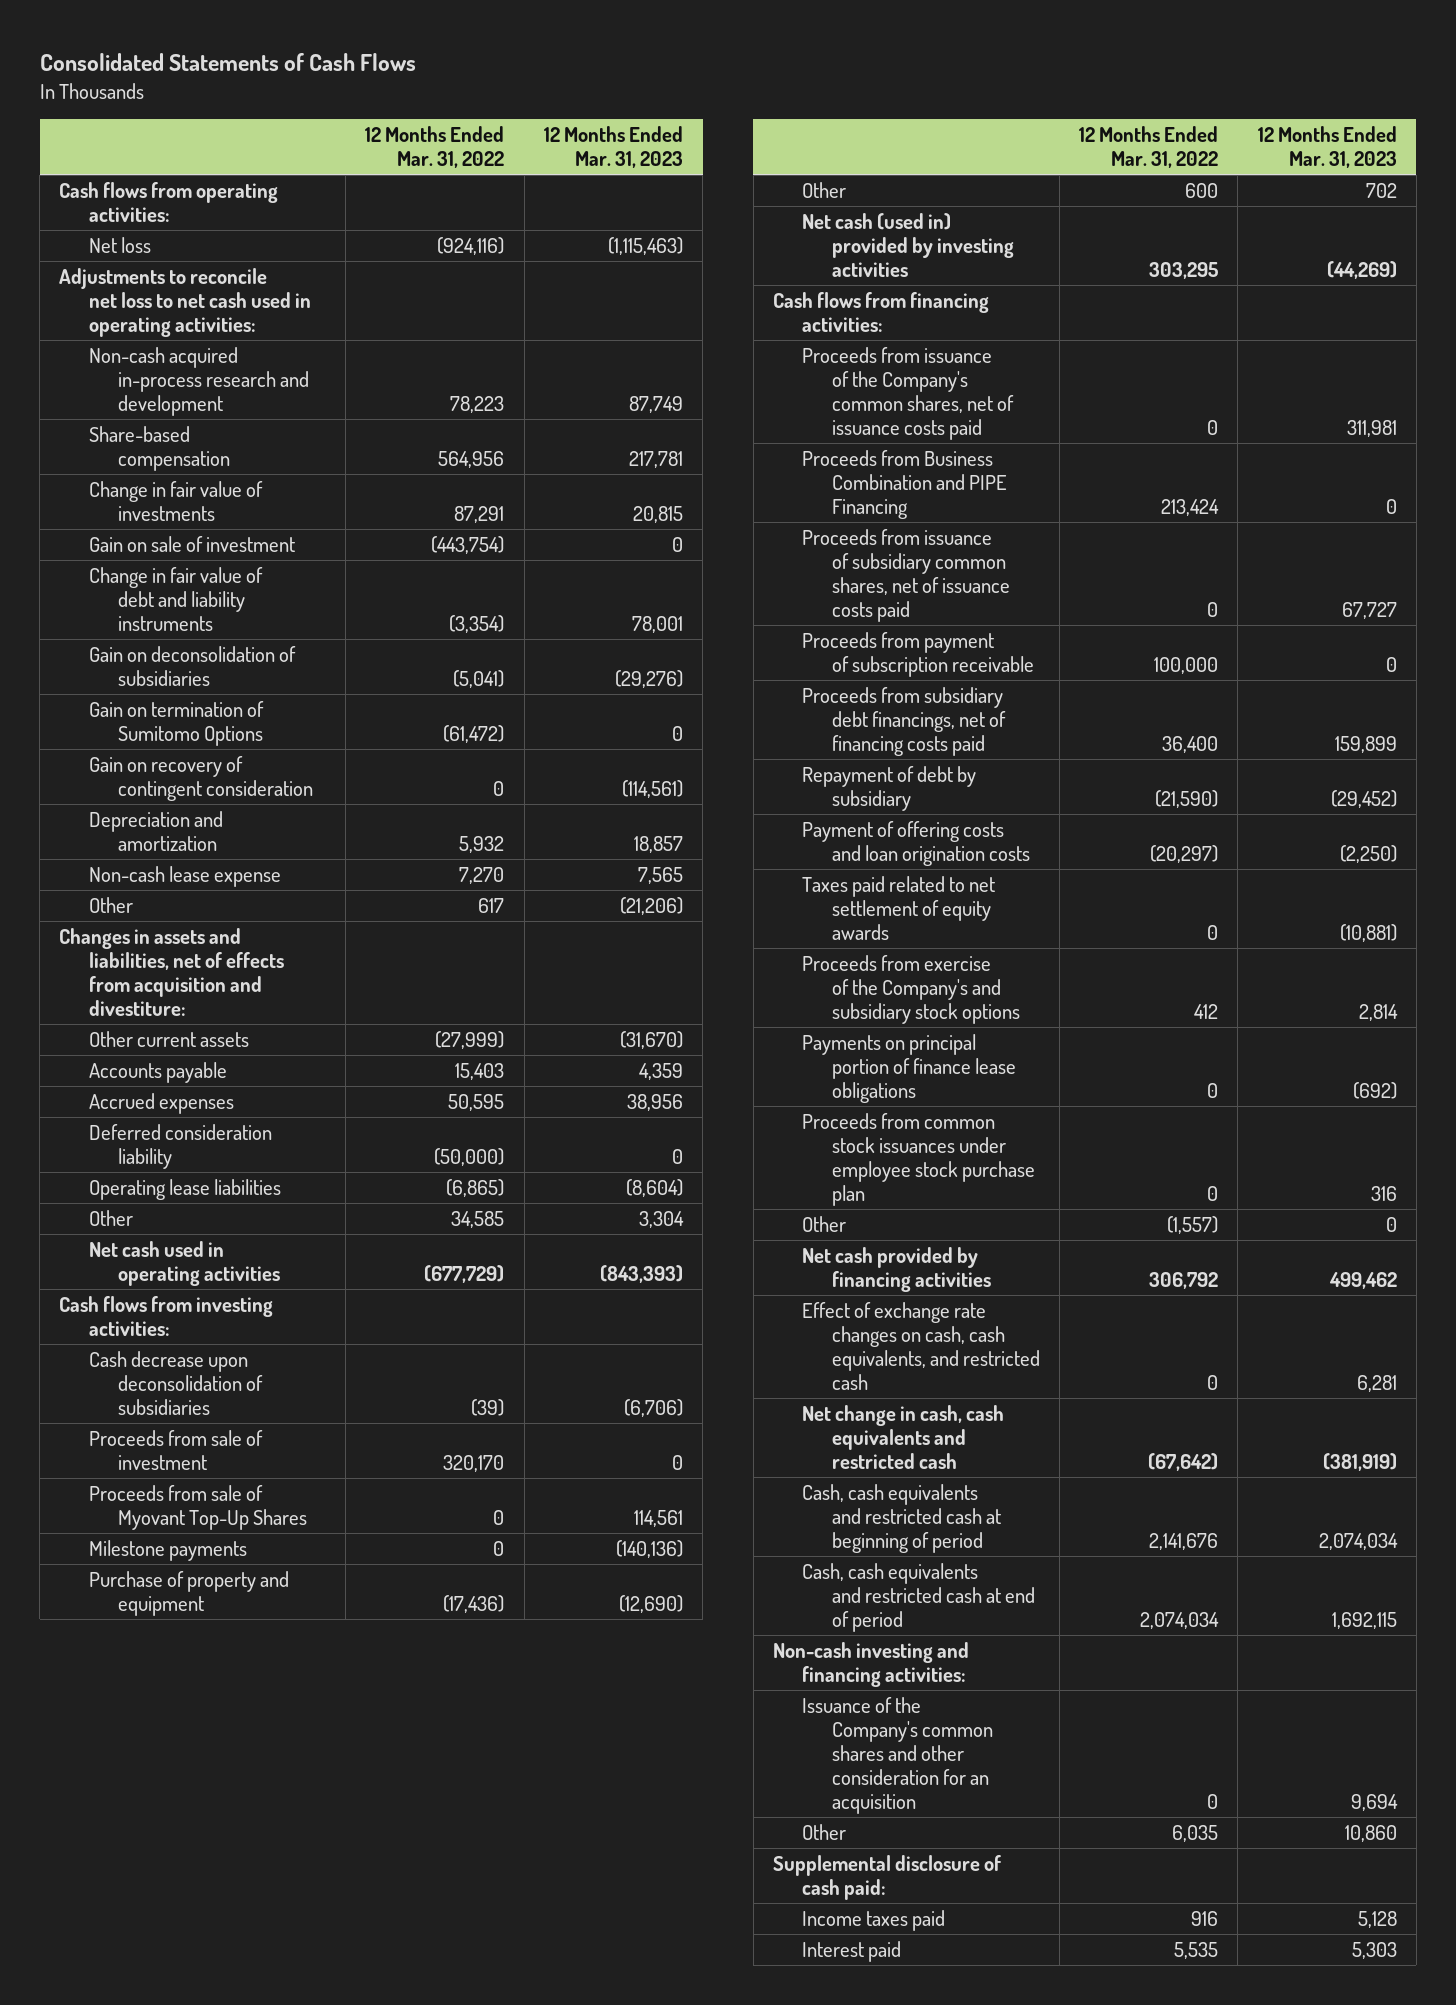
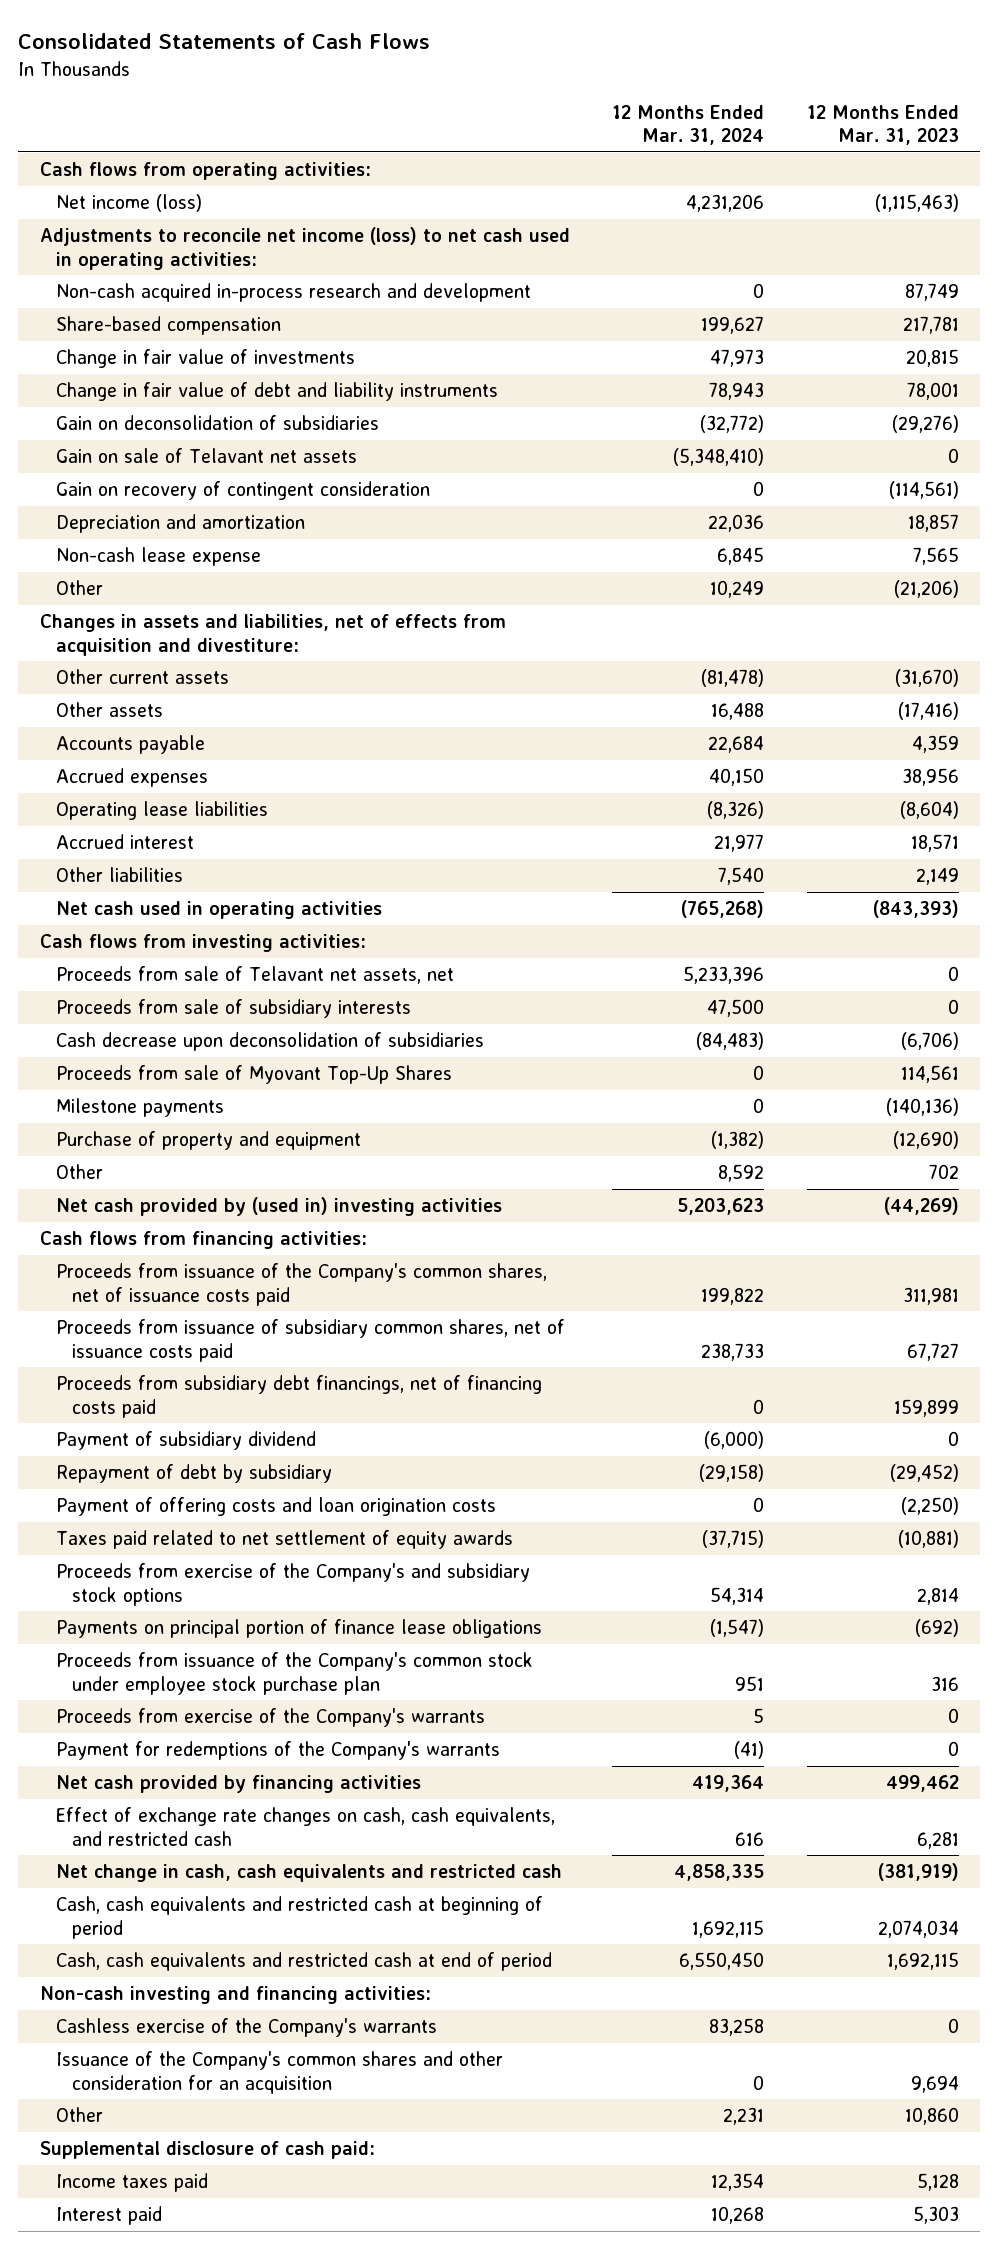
- | 12 Months Ended Mar. 31, 2022 | 12 Months Ended Mar. 31, 2023
+ | 12 Months Ended Mar. 31, 2024 | 12 Months Ended Mar. 31, 2023
- Net loss | (924,116) | (1,115,463)
- Adjustments to reconcile net loss to net cash used in operating activities:
+ Net income (loss) | 4,231,206 | (1,115,463)
+ Adjustments to reconcile net income (loss) to net cash used in operating activities:
- Gain on sale of investment | (443,754) | 0
- Gain on termination of Sumitomo Options | (61,472) | 0
+ Gain on sale of Telavant net assets | (5,348,410) | 0
+ Other assets | 16,488 | (17,416)
- Deferred consideration liability | (50,000) | 0
- Other | 34,585 | 3,304
+ Accrued interest | 21,977 | 18,571
+ Other liabilities | 7,540 | 2,149
+ Proceeds from sale of Telavant net assets, net | 5,233,396 | 0
+ Proceeds from sale of subsidiary interests | 47,500 | 0
- Proceeds from sale of investment | 320,170 | 0
- Net cash (used in) provided by investing activities | 303,295 | (44,269)
+ Net cash provided by (used in) investing activities | 5,203,623 | (44,269)
- Proceeds from Business Combination and PIPE Financing | 213,424 | 0
- Proceeds from payment of subscription receivable | 100,000 | 0
+ Payment of subsidiary dividend | (6,000) | 0
- Proceeds from common stock issuances under employee stock purchase plan | 0 | 316
- Other | (1,557) | 0
+ Proceeds from issuance of the Company's common stock under employee stock purchase plan | 951 | 316
+ Proceeds from exercise of the Company's warrants | 5 | 0
+ Payment for redemptions of the Company's warrants | (41) | 0
+ Cashless exercise of the Company's warrants | 83,258 | 0

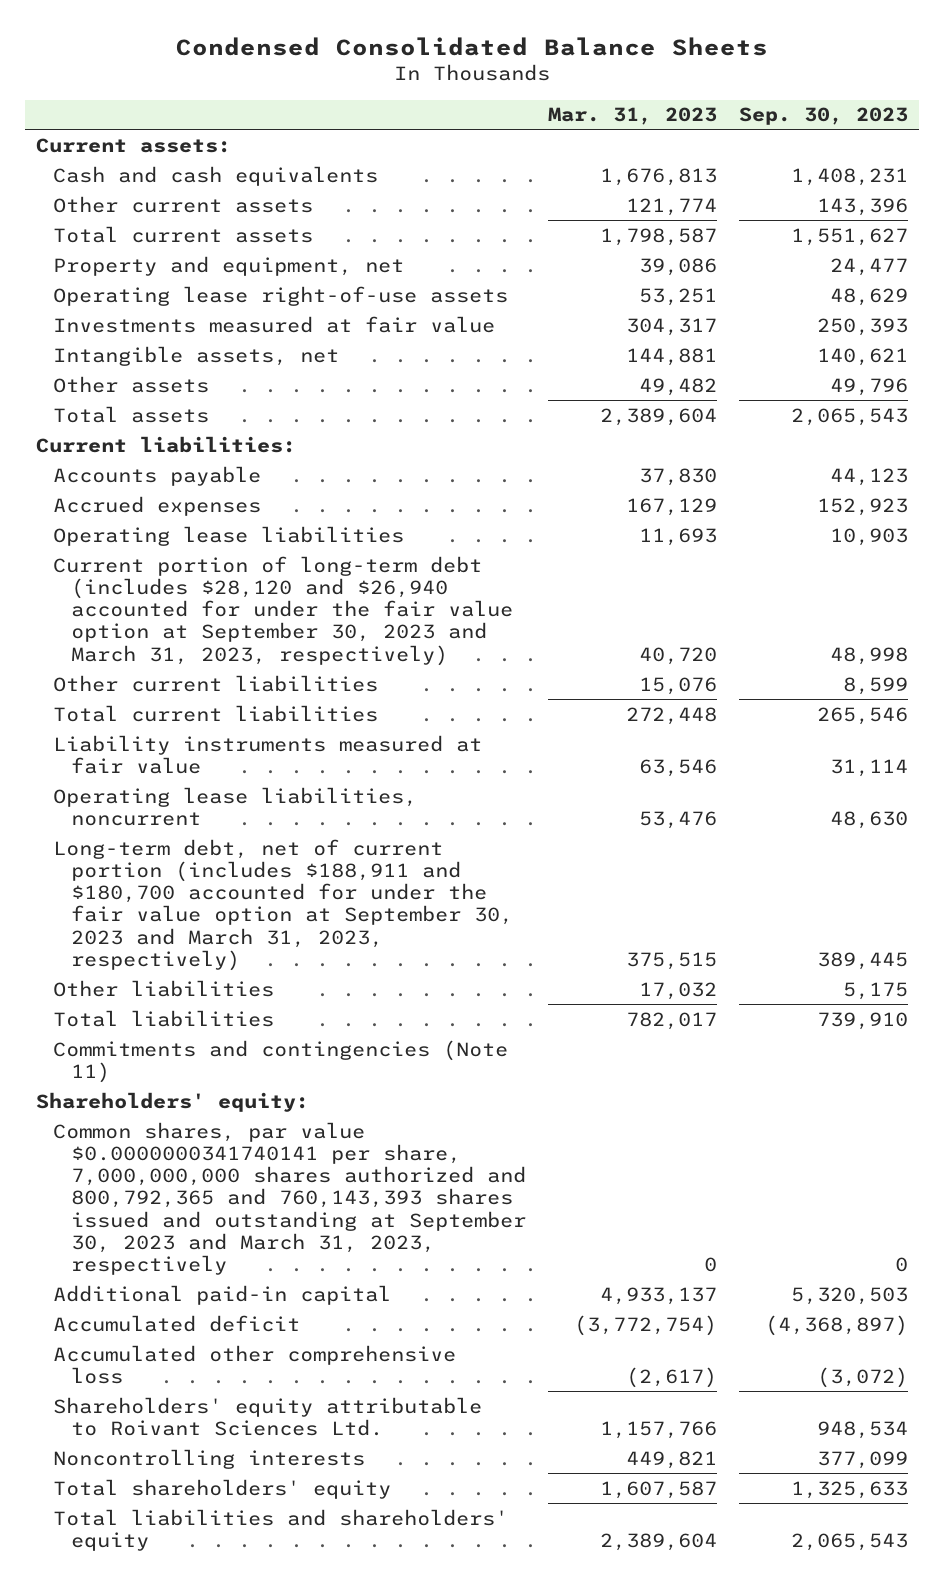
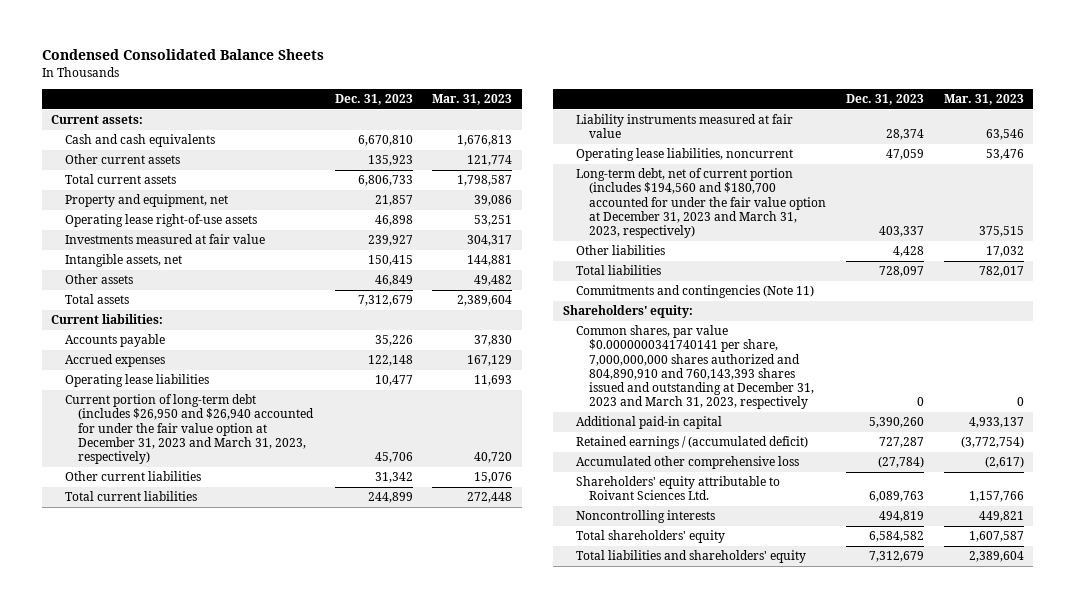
- | Mar. 31, 2023 | Sep. 30, 2023
+ | Dec. 31, 2023 | Mar. 31, 2023
- Current portion of long-term debt (includes $28,120 and $26,940 accounted for under the fair value option at September 30, 2023 and March 31, 2023, respectively) | 40,720 | 48,998
+ Current portion of long-term debt (includes $26,950 and $26,940 accounted for under the fair value option at December 31, 2023 and March 31, 2023, respectively) | 45,706 | 40,720
- Long-term debt, net of current portion (includes $188,911 and $180,700 accounted for under the fair value option at September 30, 2023 and March 31, 2023, respectively) | 375,515 | 389,445
+ Long-term debt, net of current portion (includes $194,560 and $180,700 accounted for under the fair value option at December 31, 2023 and March 31, 2023, respectively) | 403,337 | 375,515
- Common shares, par value $0.0000000341740141 per share, 7,000,000,000 shares authorized and 800,792,365 and 760,143,393 shares issued and outstanding at September 30, 2023 and March 31, 2023, respectively | 0 | 0
+ Common shares, par value $0.0000000341740141 per share, 7,000,000,000 shares authorized and 804,890,910 and 760,143,393 shares issued and outstanding at December 31, 2023 and March 31, 2023, respectively | 0 | 0
- Accumulated deficit | (3,772,754) | (4,368,897)
+ Retained earnings / (accumulated deficit) | 727,287 | (3,772,754)

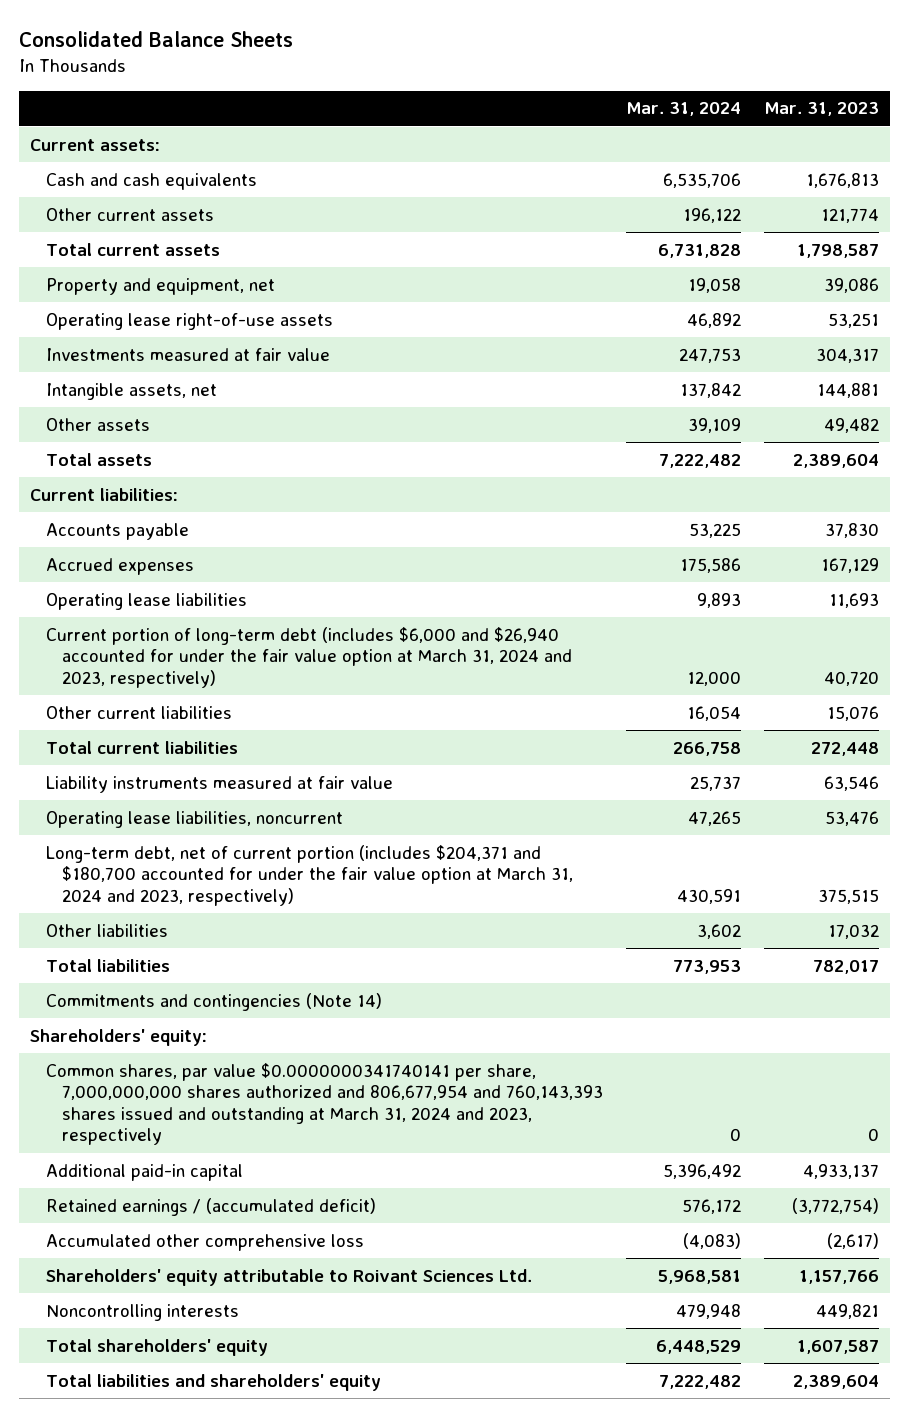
- Condensed Consolidated Balance Sheets
+ Consolidated Balance Sheets
- | Dec. 31, 2023 | Mar. 31, 2023
+ | Mar. 31, 2024 | Mar. 31, 2023
- Current portion of long-term debt (includes $26,950 and $26,940 accounted for under the fair value option at December 31, 2023 and March 31, 2023, respectively) | 45,706 | 40,720
+ Current portion of long-term debt (includes $6,000 and $26,940 accounted for under the fair value option at March 31, 2024 and 2023, respectively) | 12,000 | 40,720
- Long-term debt, net of current portion (includes $194,560 and $180,700 accounted for under the fair value option at December 31, 2023 and March 31, 2023, respectively) | 403,337 | 375,515
+ Long-term debt, net of current portion (includes $204,371 and $180,700 accounted for under the fair value option at March 31, 2024 and 2023, respectively) | 430,591 | 375,515
- Commitments and contingencies (Note 11)
+ Commitments and contingencies (Note 14)
- Common shares, par value $0.0000000341740141 per share, 7,000,000,000 shares authorized and 804,890,910 and 760,143,393 shares issued and outstanding at December 31, 2023 and March 31, 2023, respectively | 0 | 0
+ Common shares, par value $0.0000000341740141 per share, 7,000,000,000 shares authorized and 806,677,954 and 760,143,393 shares issued and outstanding at March 31, 2024 and 2023, respectively | 0 | 0

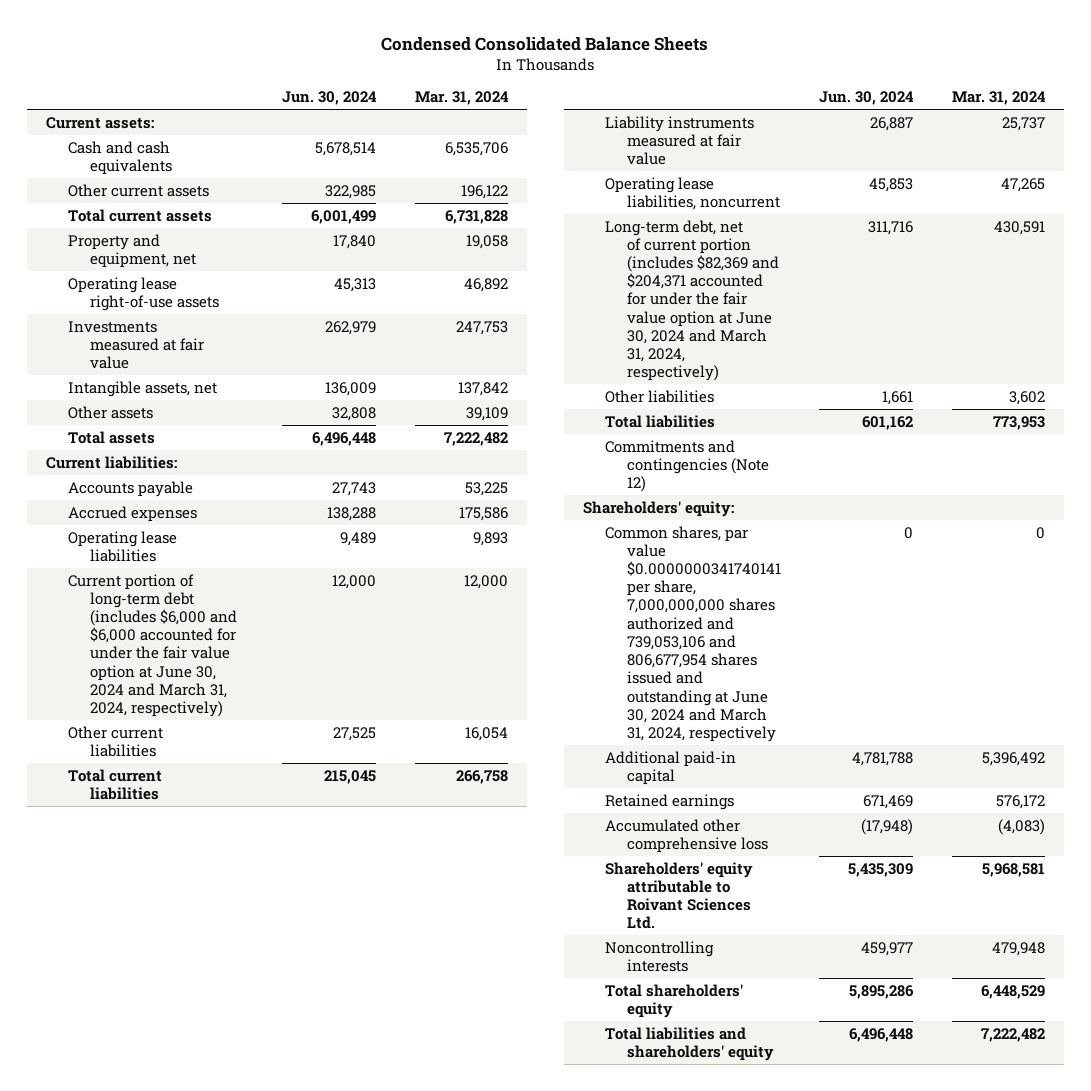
- Consolidated Balance Sheets
+ Condensed Consolidated Balance Sheets
- | Mar. 31, 2024 | Mar. 31, 2023
+ | Jun. 30, 2024 | Mar. 31, 2024
- Current portion of long-term debt (includes $6,000 and $26,940 accounted for under the fair value option at March 31, 2024 and 2023, respectively) | 12,000 | 40,720
+ Current portion of long-term debt (includes $6,000 and $6,000 accounted for under the fair value option at June 30, 2024 and March 31, 2024, respectively) | 12,000 | 12,000
- Long-term debt, net of current portion (includes $204,371 and $180,700 accounted for under the fair value option at March 31, 2024 and 2023, respectively) | 430,591 | 375,515
+ Long-term debt, net of current portion (includes $82,369 and $204,371 accounted for under the fair value option at June 30, 2024 and March 31, 2024, respectively) | 311,716 | 430,591
- Commitments and contingencies (Note 14)
+ Commitments and contingencies (Note 12)
- Common shares, par value $0.0000000341740141 per share, 7,000,000,000 shares authorized and 806,677,954 and 760,143,393 shares issued and outstanding at March 31, 2024 and 2023, respectively | 0 | 0
+ Common shares, par value $0.0000000341740141 per share, 7,000,000,000 shares authorized and 739,053,106 and 806,677,954 shares issued and outstanding at June 30, 2024 and March 31, 2024, respectively | 0 | 0
- Retained earnings / (accumulated deficit) | 576,172 | (3,772,754)
+ Retained earnings | 671,469 | 576,172

